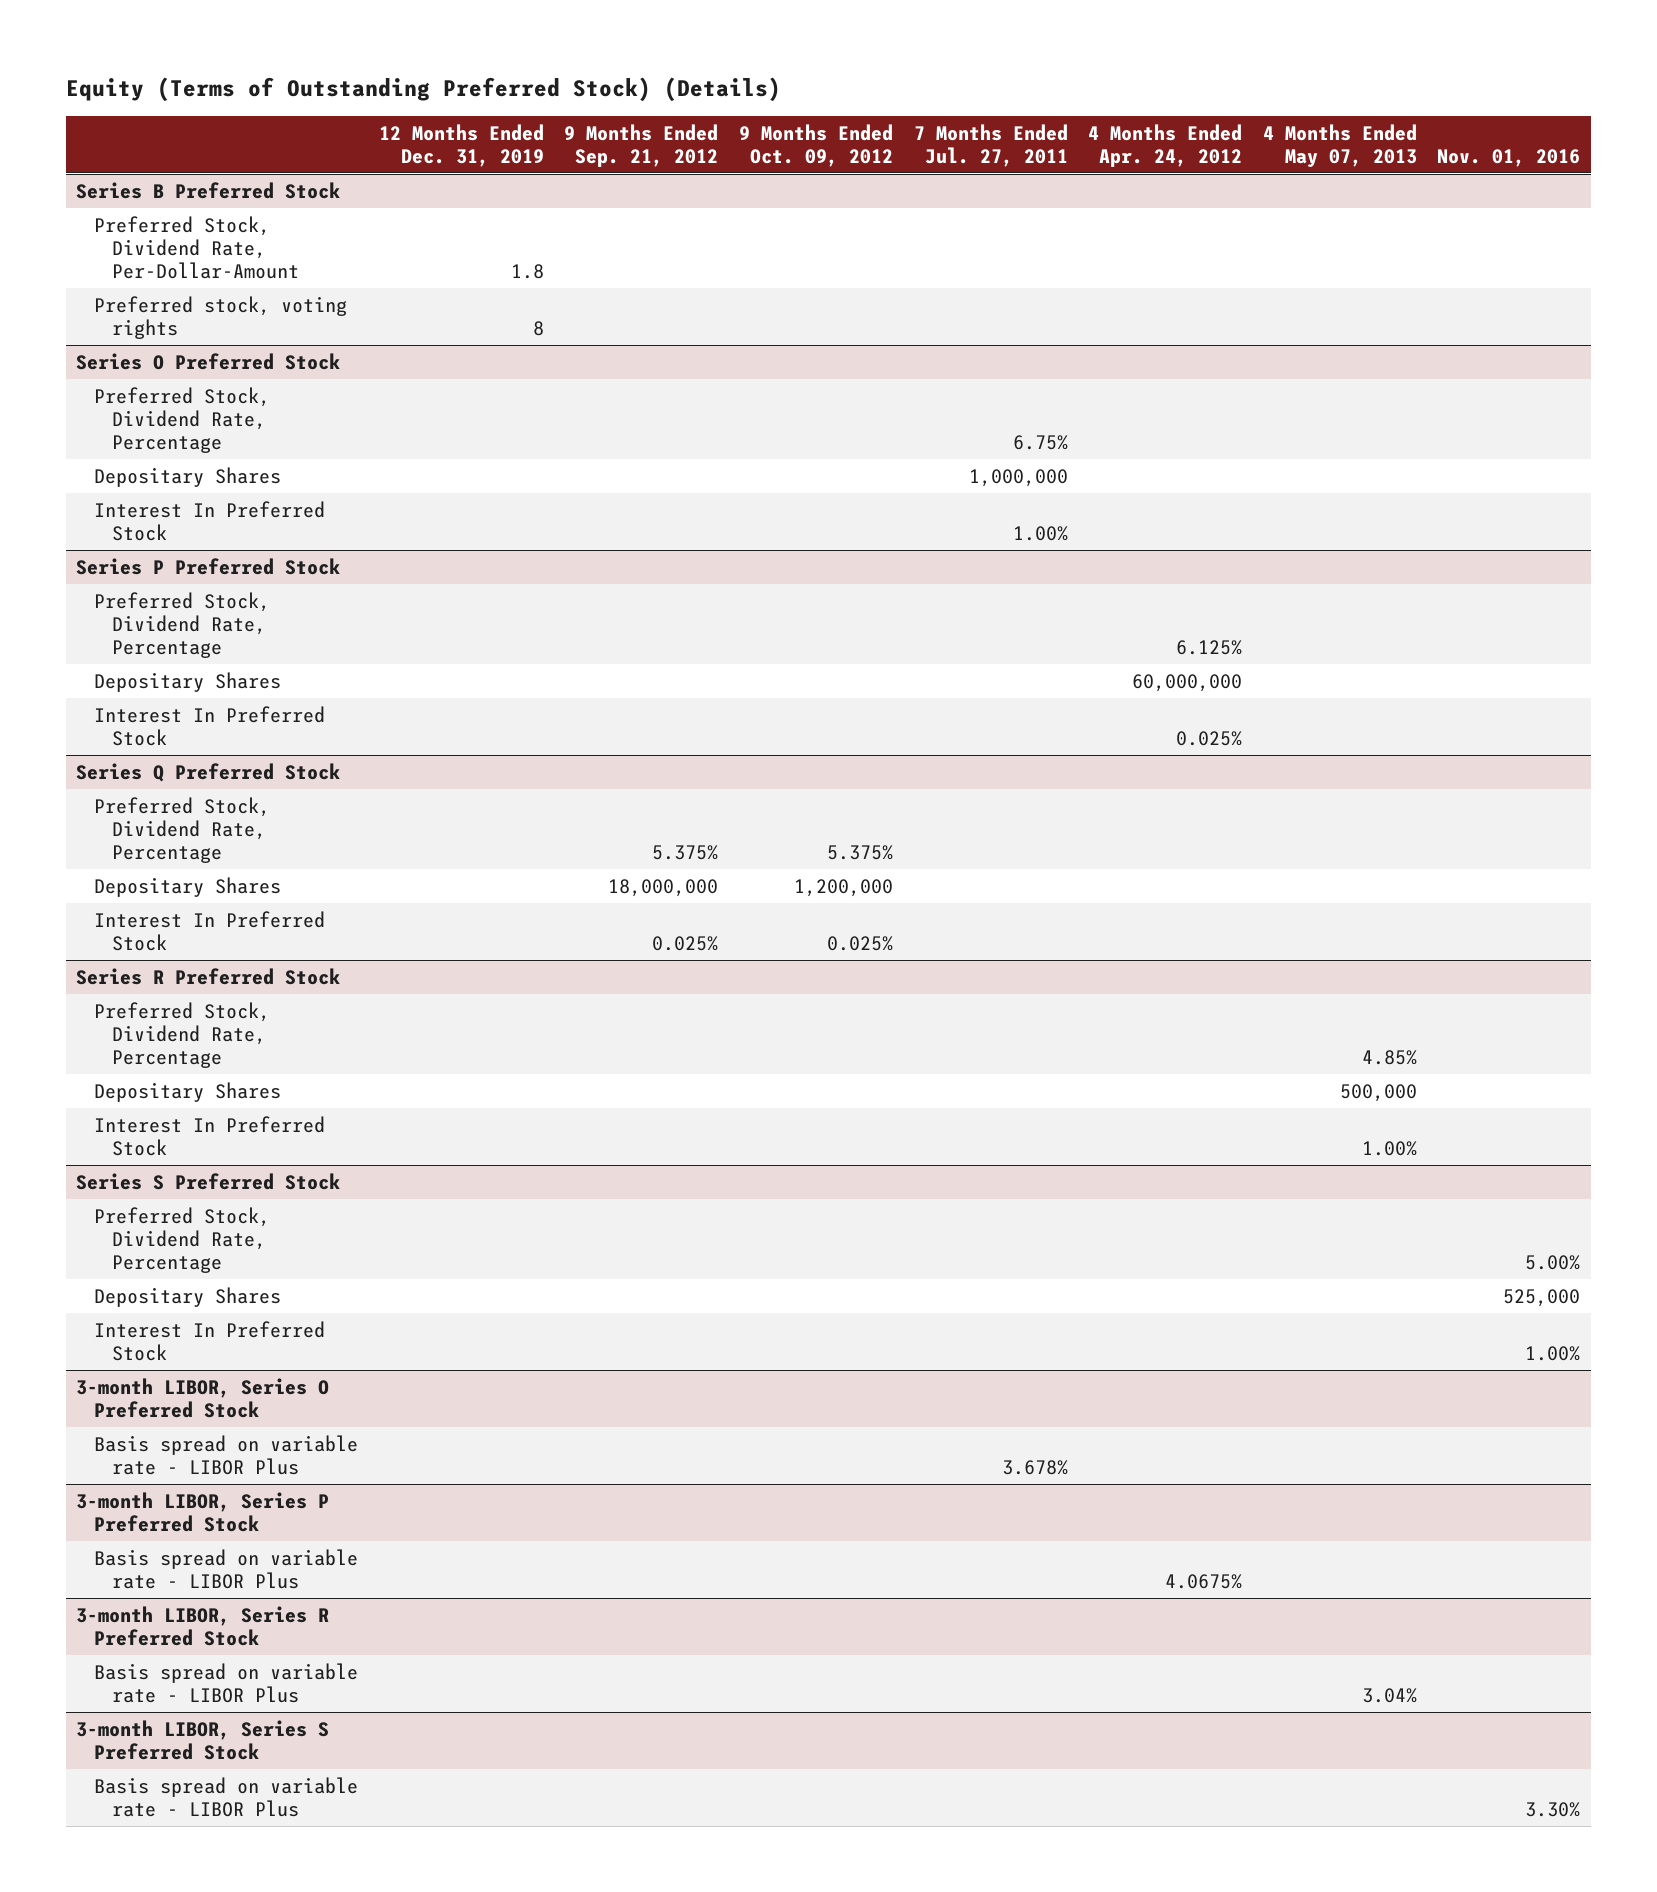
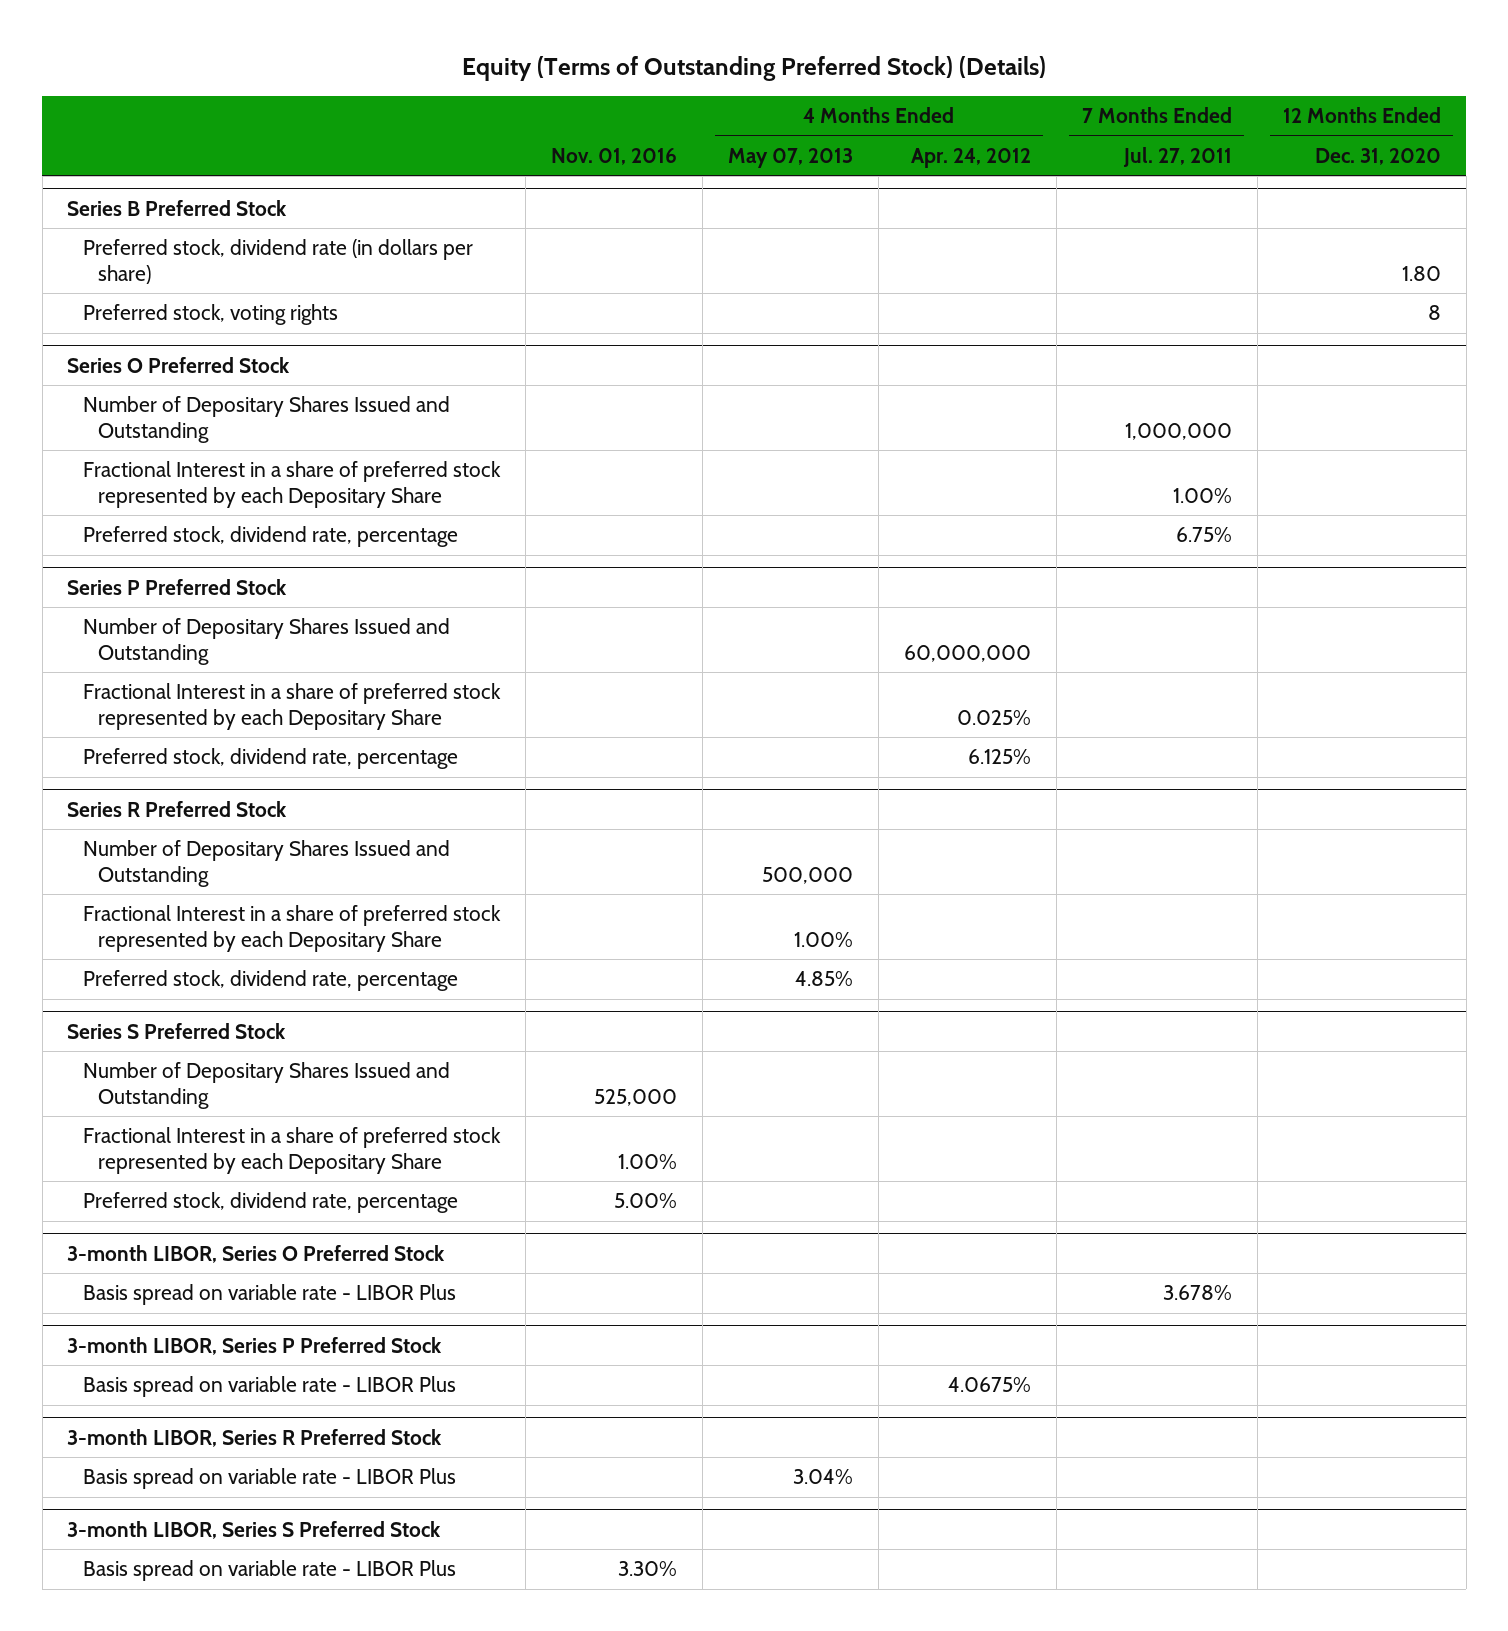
- | 12 Months Ended Dec. 31, 2019 | 9 Months Ended Sep. 21, 2012 | 9 Months Ended Oct. 09, 2012 | 7 Months Ended Jul. 27, 2011 | 4 Months Ended Apr. 24, 2012 | 4 Months Ended May 07, 2013 | Nov. 01, 2016
+ | Nov. 01, 2016 | 4 Months Ended May 07, 2013 | 4 Months Ended Apr. 24, 2012 | 7 Months Ended Jul. 27, 2011 | 12 Months Ended Dec. 31, 2020
@ Series B Preferred Stock
- Preferred Stock, Dividend Rate, Per-Dollar-Amount | 1.8 | | | | | |
+ Preferred stock, dividend rate (in dollars per share) | | | | | 1.80
@ Series O Preferred Stock
- Preferred Stock, Dividend Rate, Percentage | | | | 6.75% | | |
- Depositary Shares | | | | 1,000,000 | | |
- Interest In Preferred Stock | | | | 1.00% | | |
+ Number of Depositary Shares Issued and Outstanding | | | | 1,000,000 |
+ Fractional Interest in a share of preferred stock represented by each Depositary Share | | | | 1.00% |
+ Preferred stock, dividend rate, percentage | | | | 6.75% |
@ Series P Preferred Stock
- Preferred Stock, Dividend Rate, Percentage | | | | | 6.125% | |
- Depositary Shares | | | | | 60,000,000 | |
- Interest In Preferred Stock | | | | | 0.025% | |
- Series Q Preferred Stock
- Preferred Stock, Dividend Rate, Percentage | | 5.375% | 5.375% | | | |
- Depositary Shares | | 18,000,000 | 1,200,000 | | | |
- Interest In Preferred Stock | | 0.025% | 0.025% | | | |
@ Series P Preferred Stock
+ Number of Depositary Shares Issued and Outstanding | | | 60,000,000 | |
+ Fractional Interest in a share of preferred stock represented by each Depositary Share | | | 0.025% | |
+ Preferred stock, dividend rate, percentage | | | 6.125% | |
@ Series R Preferred Stock
- Preferred Stock, Dividend Rate, Percentage | | | | | | 4.85% |
- Depositary Shares | | | | | | 500,000 |
- Interest In Preferred Stock | | | | | | 1.00% |
+ Number of Depositary Shares Issued and Outstanding | | 500,000 | | |
+ Fractional Interest in a share of preferred stock represented by each Depositary Share | | 1.00% | | |
+ Preferred stock, dividend rate, percentage | | 4.85% | | |
@ Series S Preferred Stock
- Preferred Stock, Dividend Rate, Percentage | | | | | | | 5.00%
- Depositary Shares | | | | | | | 525,000
- Interest In Preferred Stock | | | | | | | 1.00%
+ Number of Depositary Shares Issued and Outstanding | 525,000 | | | |
+ Fractional Interest in a share of preferred stock represented by each Depositary Share | 1.00% | | | |
+ Preferred stock, dividend rate, percentage | 5.00% | | | |

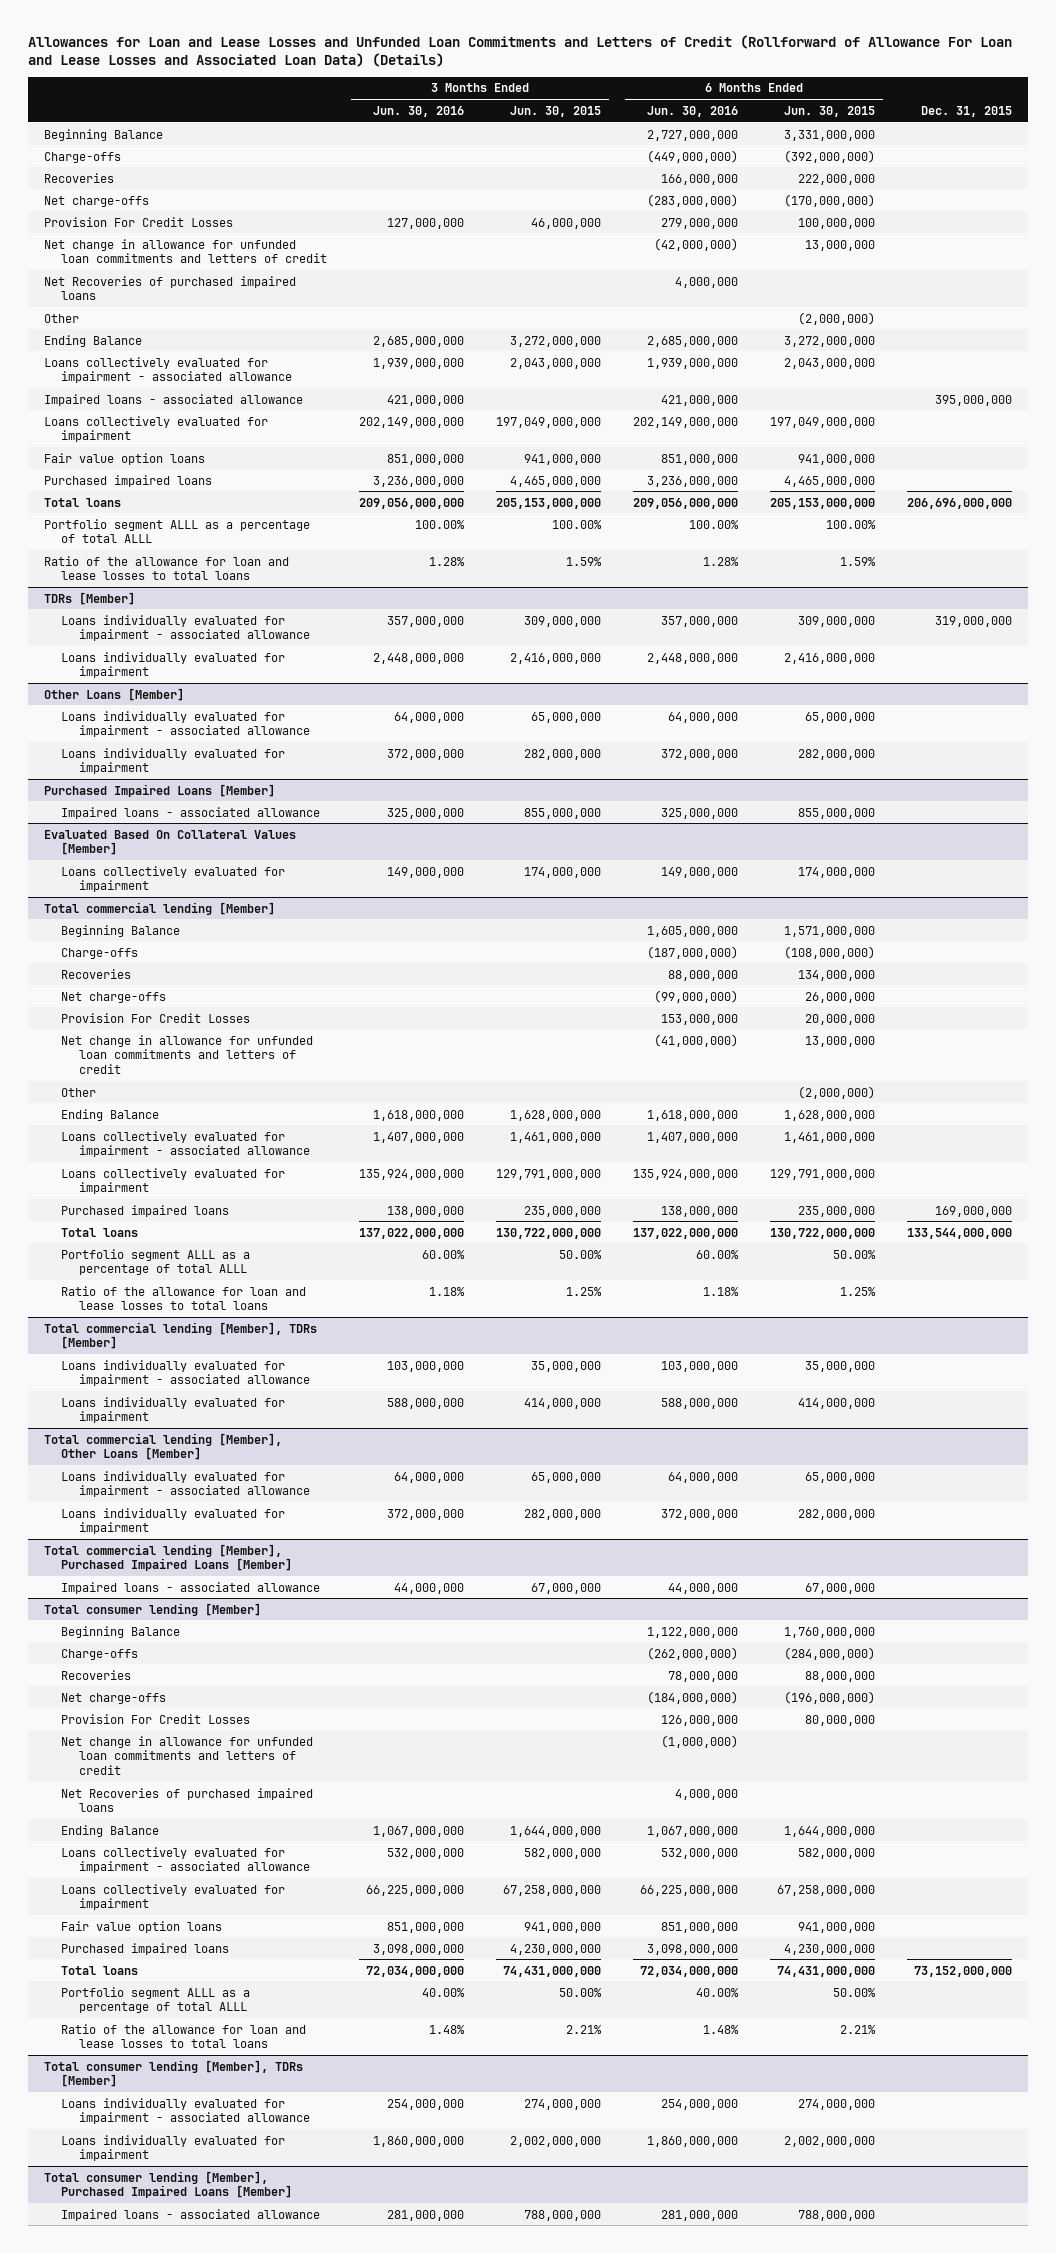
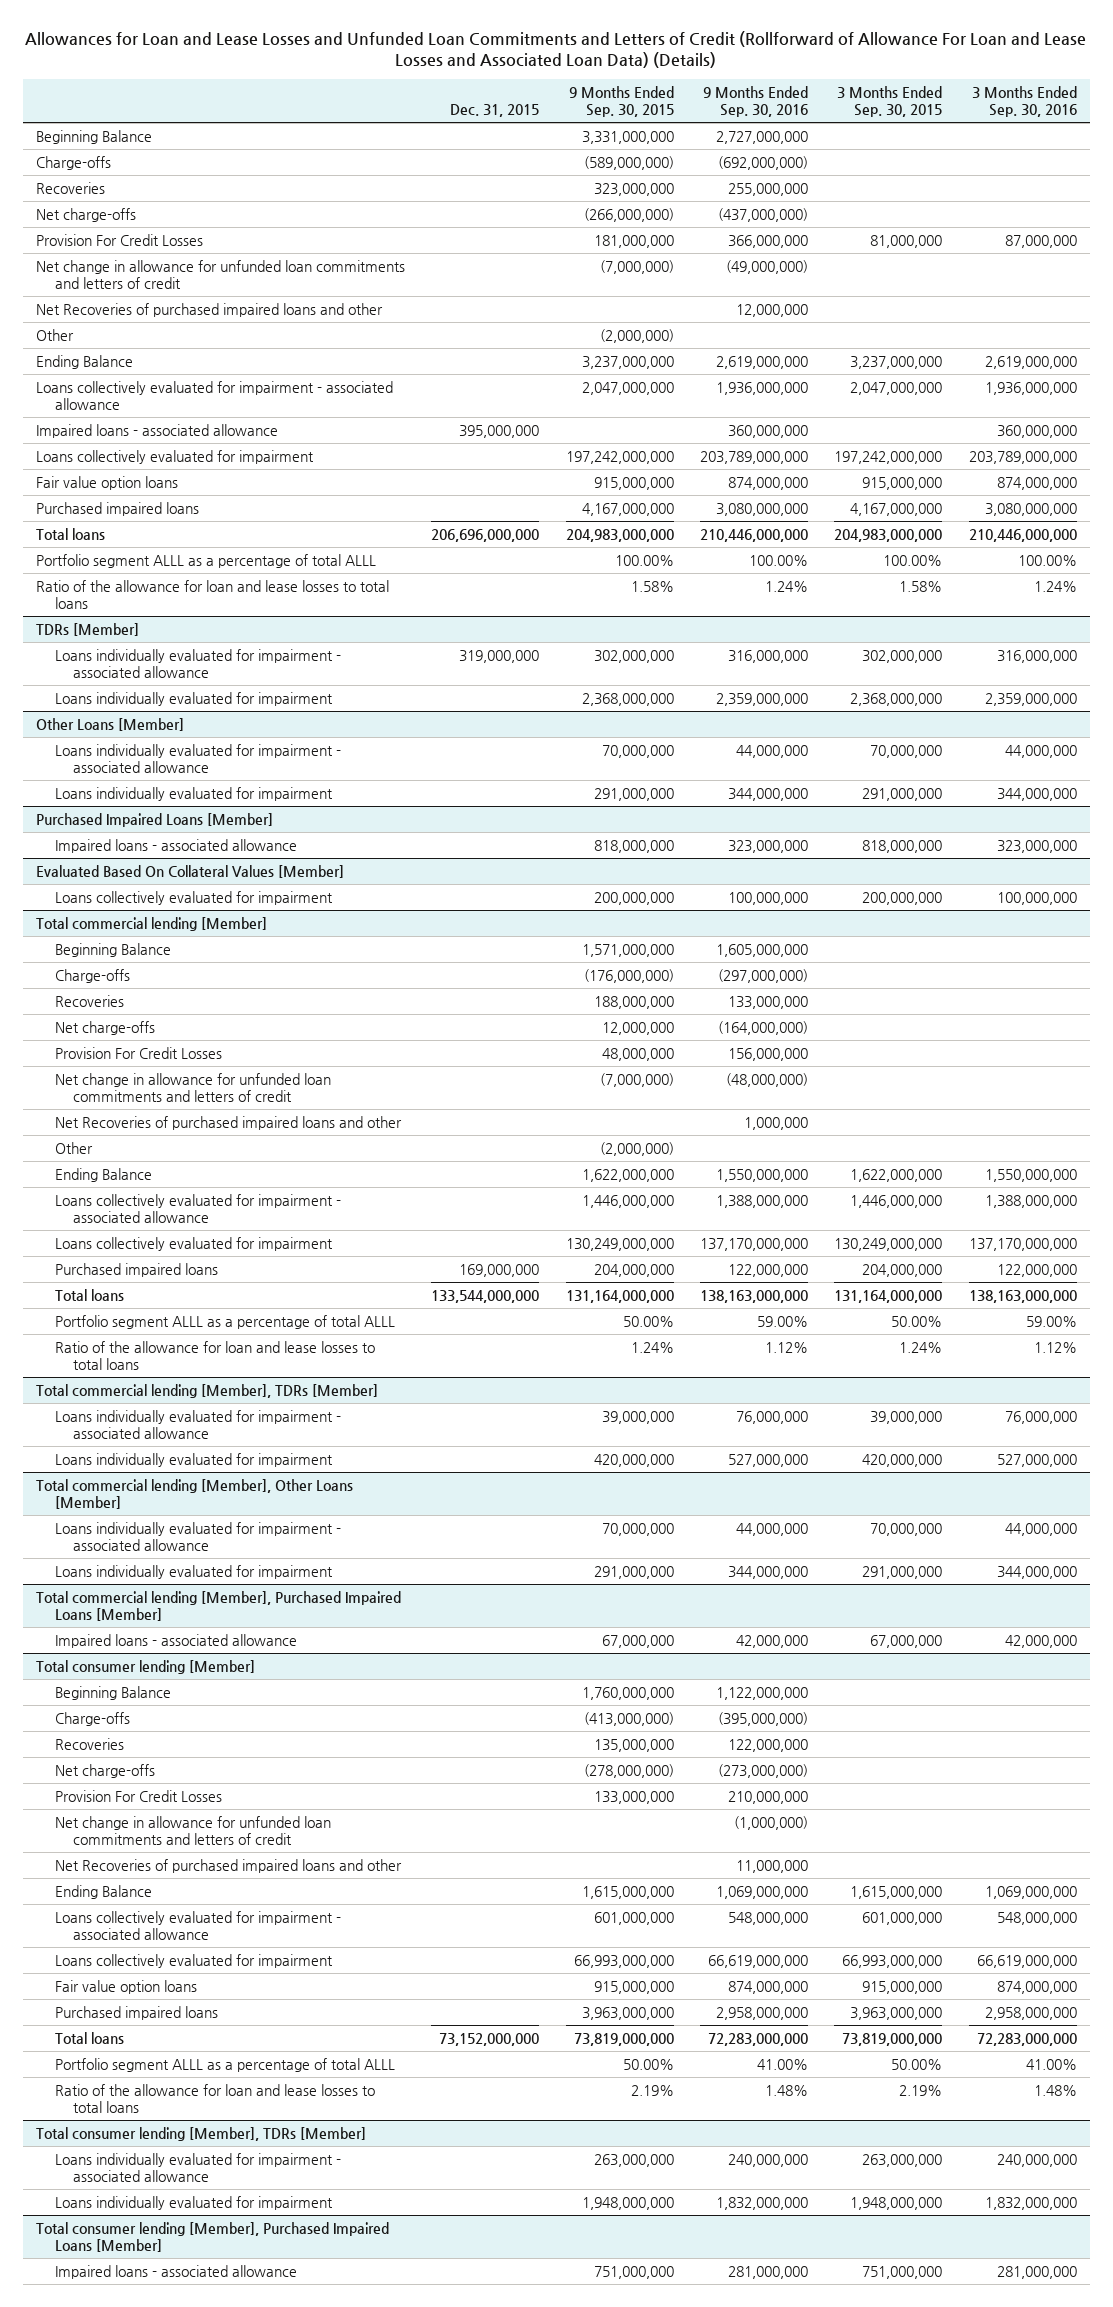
- | 3 Months Ended Jun. 30, 2016 | 3 Months Ended Jun. 30, 2015 | 6 Months Ended Jun. 30, 2016 | 6 Months Ended Jun. 30, 2015 | Dec. 31, 2015
+ | Dec. 31, 2015 | 9 Months Ended Sep. 30, 2015 | 9 Months Ended Sep. 30, 2016 | 3 Months Ended Sep. 30, 2015 | 3 Months Ended Sep. 30, 2016
- Net Recoveries of purchased impaired loans | | | 4,000,000 | |
+ Net Recoveries of purchased impaired loans and other | | | 12,000,000 | |
@ Total commercial lending [Member]
+ Net Recoveries of purchased impaired loans and other | | | 1,000,000 | |
@ Total consumer lending [Member]
- Net Recoveries of purchased impaired loans | | | 4,000,000 | |
+ Net Recoveries of purchased impaired loans and other | | | 11,000,000 | |

